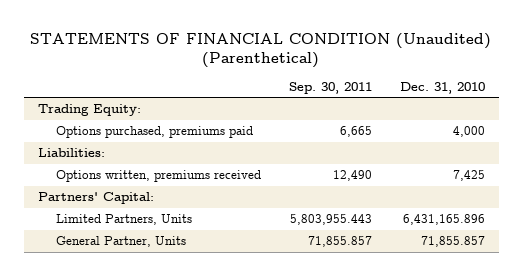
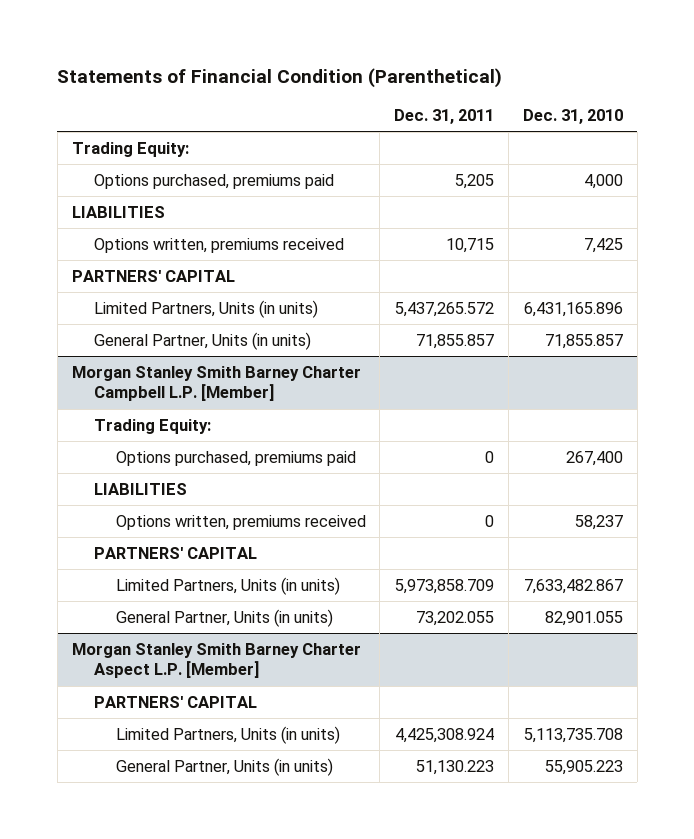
- STATEMENTS OF FINANCIAL CONDITION (Unaudited) (Parenthetical)
+ Statements of Financial Condition (Parenthetical)
- | Sep. 30, 2011 | Dec. 31, 2010
+ | Dec. 31, 2011 | Dec. 31, 2010
- Liabilities:
+ LIABILITIES
- Partners' Capital:
- Limited Partners, Units | 5,803,955.443 | 6,431,165.896
- General Partner, Units | 71,855.857 | 71,855.857
+ PARTNERS' CAPITAL
+ Limited Partners, Units (in units) | 5,437,265.572 | 6,431,165.896
+ General Partner, Units (in units) | 71,855.857 | 71,855.857
+ Morgan Stanley Smith Barney Charter Campbell L.P. [Member]
+ Trading Equity:
+ Options purchased, premiums paid | 0 | 267,400
+ LIABILITIES
+ Options written, premiums received | 0 | 58,237
+ PARTNERS' CAPITAL
+ Limited Partners, Units (in units) | 5,973,858.709 | 7,633,482.867
+ General Partner, Units (in units) | 73,202.055 | 82,901.055
+ Morgan Stanley Smith Barney Charter Aspect L.P. [Member]
+ PARTNERS' CAPITAL
+ Limited Partners, Units (in units) | 4,425,308.924 | 5,113,735.708
+ General Partner, Units (in units) | 51,130.223 | 55,905.223

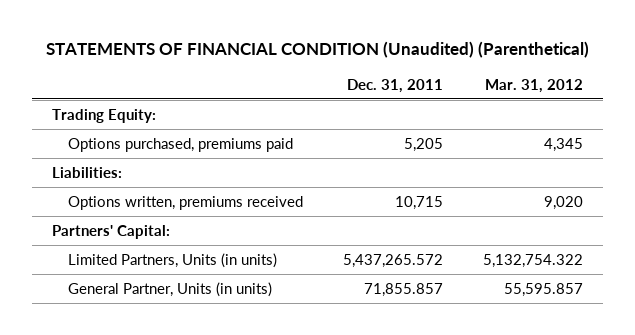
- Statements of Financial Condition (Parenthetical)
+ STATEMENTS OF FINANCIAL CONDITION (Unaudited) (Parenthetical)
- | Dec. 31, 2011 | Dec. 31, 2010
+ | Dec. 31, 2011 | Mar. 31, 2012
- LIABILITIES
+ Liabilities:
- PARTNERS' CAPITAL
+ Partners' Capital:
- Morgan Stanley Smith Barney Charter Campbell L.P. [Member]
- Trading Equity:
- Options purchased, premiums paid | 0 | 267,400
- LIABILITIES
- Options written, premiums received | 0 | 58,237
- PARTNERS' CAPITAL
- Limited Partners, Units (in units) | 5,973,858.709 | 7,633,482.867
- General Partner, Units (in units) | 73,202.055 | 82,901.055
- Morgan Stanley Smith Barney Charter Aspect L.P. [Member]
- PARTNERS' CAPITAL
- Limited Partners, Units (in units) | 4,425,308.924 | 5,113,735.708
- General Partner, Units (in units) | 51,130.223 | 55,905.223

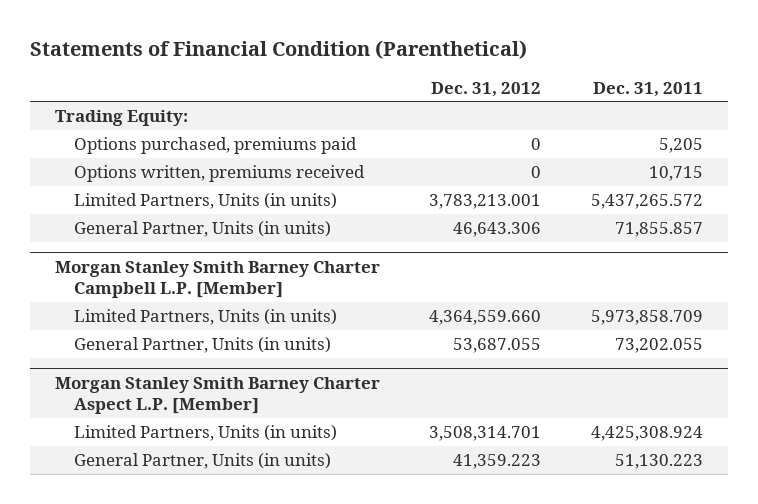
- STATEMENTS OF FINANCIAL CONDITION (Unaudited) (Parenthetical)
+ Statements of Financial Condition (Parenthetical)
- | Dec. 31, 2011 | Mar. 31, 2012
+ | Dec. 31, 2012 | Dec. 31, 2011
- Liabilities:
- Partners' Capital:
+ Morgan Stanley Smith Barney Charter Campbell L.P. [Member]
+ Limited Partners, Units (in units) | 4,364,559.660 | 5,973,858.709
+ General Partner, Units (in units) | 53,687.055 | 73,202.055
+ Morgan Stanley Smith Barney Charter Aspect L.P. [Member]
+ Limited Partners, Units (in units) | 3,508,314.701 | 4,425,308.924
+ General Partner, Units (in units) | 41,359.223 | 51,130.223

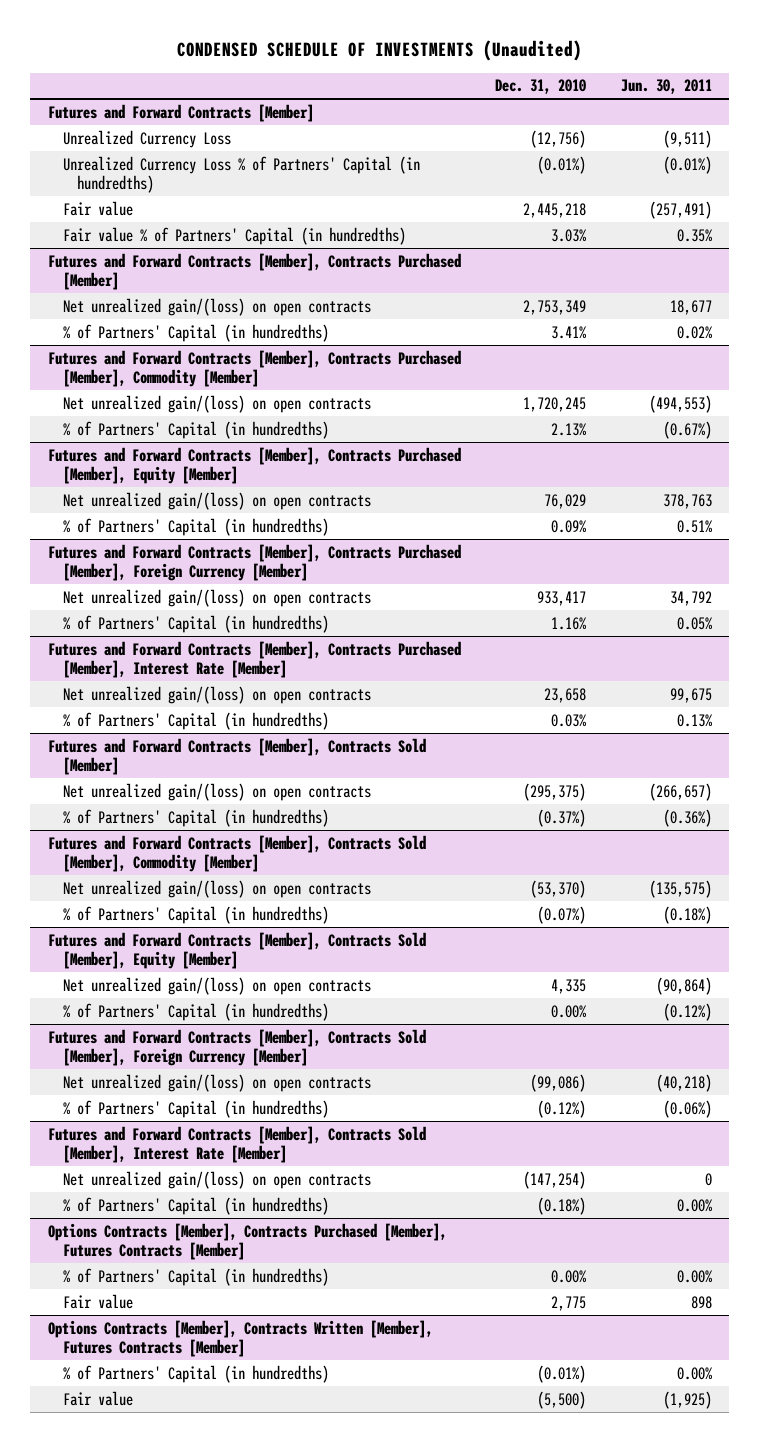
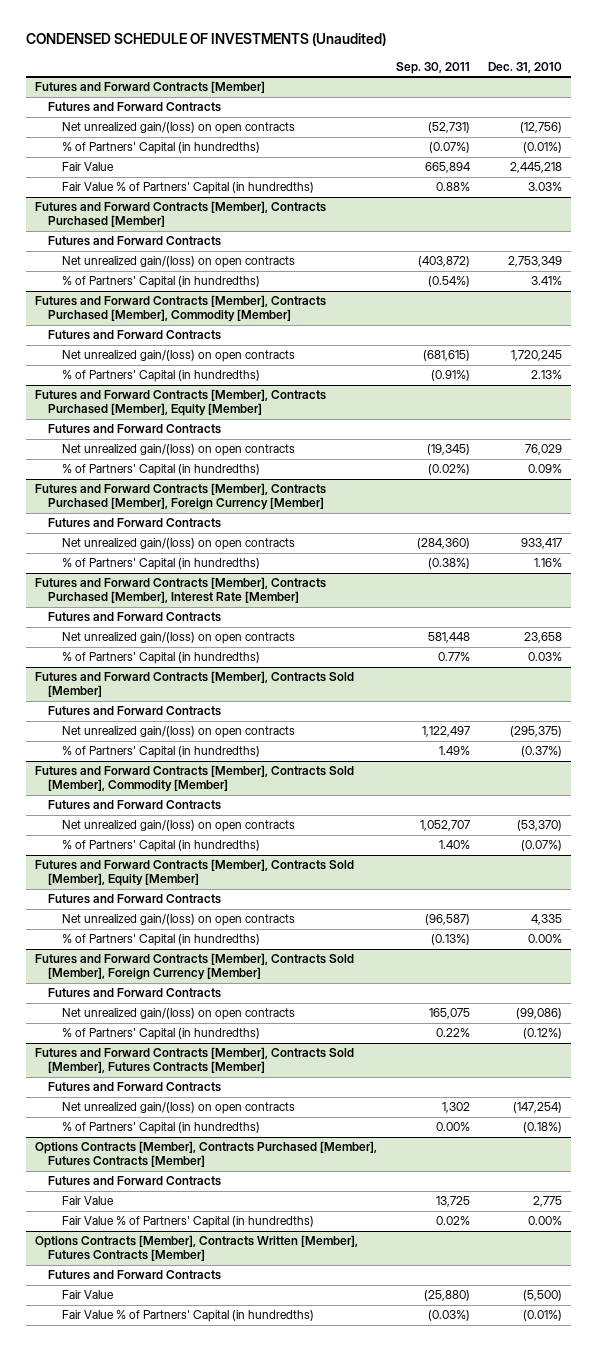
- | Dec. 31, 2010 | Jun. 30, 2011
+ | Sep. 30, 2011 | Dec. 31, 2010
@ Futures and Forward Contracts [Member]
- Unrealized Currency Loss | (12,756) | (9,511)
- Unrealized Currency Loss % of Partners' Capital (in hundredths) | (0.01%) | (0.01%)
- Fair value | 2,445,218 | (257,491)
- Fair value % of Partners' Capital (in hundredths) | 3.03% | 0.35%
+ Futures and Forward Contracts
+ Net unrealized gain/(loss) on open contracts | (52,731) | (12,756)
+ % of Partners' Capital (in hundredths) | (0.07%) | (0.01%)
+ Fair Value | 665,894 | 2,445,218
+ Fair Value % of Partners' Capital (in hundredths) | 0.88% | 3.03%
@ Futures and Forward Contracts [Member], Contracts Purchased [Member]
+ Futures and Forward Contracts
@ Futures and Forward Contracts [Member], Contracts Purchased [Member], Commodity [Member]
+ Futures and Forward Contracts
@ Futures and Forward Contracts [Member], Contracts Purchased [Member], Equity [Member]
+ Futures and Forward Contracts
@ Futures and Forward Contracts [Member], Contracts Purchased [Member], Foreign Currency [Member]
+ Futures and Forward Contracts
@ Futures and Forward Contracts [Member], Contracts Purchased [Member], Interest Rate [Member]
+ Futures and Forward Contracts
@ Futures and Forward Contracts [Member], Contracts Sold [Member]
+ Futures and Forward Contracts
@ Futures and Forward Contracts [Member], Contracts Sold [Member], Commodity [Member]
+ Futures and Forward Contracts
@ Futures and Forward Contracts [Member], Contracts Sold [Member], Equity [Member]
+ Futures and Forward Contracts
@ Futures and Forward Contracts [Member], Contracts Sold [Member], Foreign Currency [Member]
+ Futures and Forward Contracts
- Futures and Forward Contracts [Member], Contracts Sold [Member], Interest Rate [Member]
+ Futures and Forward Contracts [Member], Contracts Sold [Member], Futures Contracts [Member]
+ Futures and Forward Contracts
@ Options Contracts [Member], Contracts Purchased [Member], Futures Contracts [Member]
- % of Partners' Capital (in hundredths) | 0.00% | 0.00%
- Fair value | 2,775 | 898
+ Futures and Forward Contracts
+ Fair Value | 13,725 | 2,775
+ Fair Value % of Partners' Capital (in hundredths) | 0.02% | 0.00%
@ Options Contracts [Member], Contracts Written [Member], Futures Contracts [Member]
- % of Partners' Capital (in hundredths) | (0.01%) | 0.00%
- Fair value | (5,500) | (1,925)
+ Futures and Forward Contracts
+ Fair Value | (25,880) | (5,500)
+ Fair Value % of Partners' Capital (in hundredths) | (0.03%) | (0.01%)

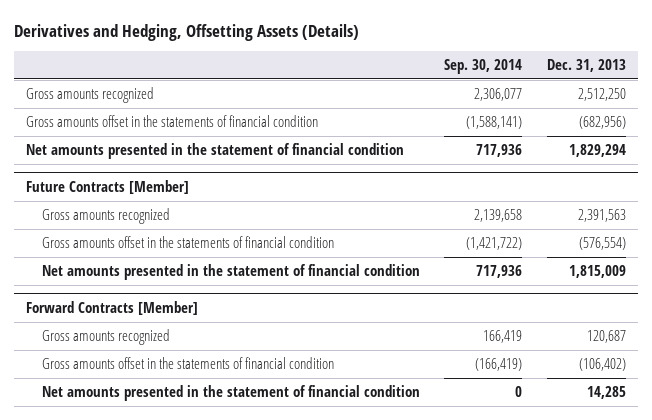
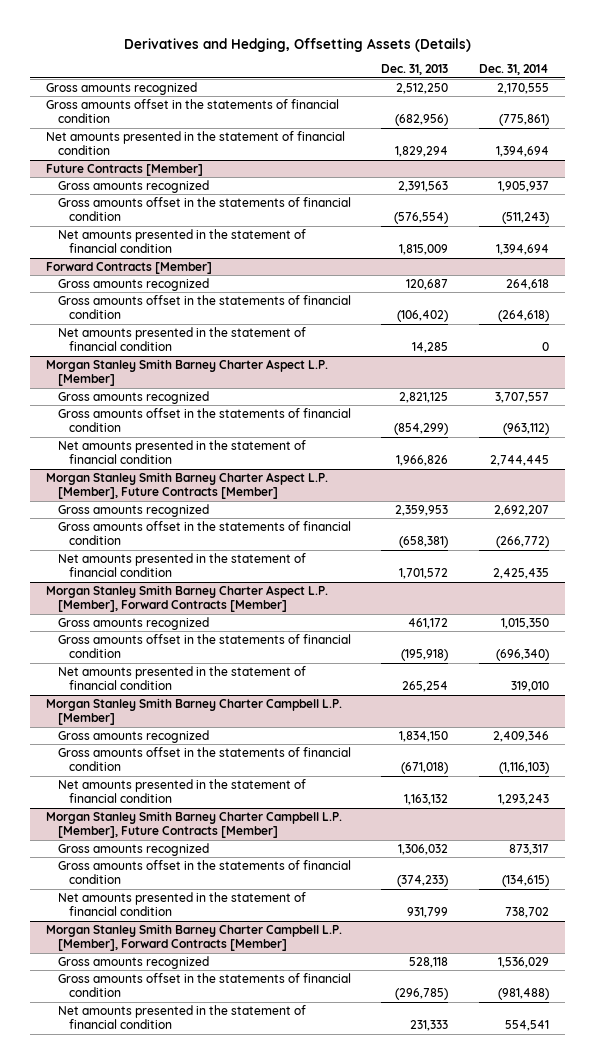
- | Sep. 30, 2014 | Dec. 31, 2013
+ | Dec. 31, 2013 | Dec. 31, 2014
+ Morgan Stanley Smith Barney Charter Aspect L.P. [Member]
+ Gross amounts recognized | 2,821,125 | 3,707,557
+ Gross amounts offset in the statements of financial condition | (854,299) | (963,112)
+ Net amounts presented in the statement of financial condition | 1,966,826 | 2,744,445
+ Morgan Stanley Smith Barney Charter Aspect L.P. [Member], Future Contracts [Member]
+ Gross amounts recognized | 2,359,953 | 2,692,207
+ Gross amounts offset in the statements of financial condition | (658,381) | (266,772)
+ Net amounts presented in the statement of financial condition | 1,701,572 | 2,425,435
+ Morgan Stanley Smith Barney Charter Aspect L.P. [Member], Forward Contracts [Member]
+ Gross amounts recognized | 461,172 | 1,015,350
+ Gross amounts offset in the statements of financial condition | (195,918) | (696,340)
+ Net amounts presented in the statement of financial condition | 265,254 | 319,010
+ Morgan Stanley Smith Barney Charter Campbell L.P. [Member]
+ Gross amounts recognized | 1,834,150 | 2,409,346
+ Gross amounts offset in the statements of financial condition | (671,018) | (1,116,103)
+ Net amounts presented in the statement of financial condition | 1,163,132 | 1,293,243
+ Morgan Stanley Smith Barney Charter Campbell L.P. [Member], Future Contracts [Member]
+ Gross amounts recognized | 1,306,032 | 873,317
+ Gross amounts offset in the statements of financial condition | (374,233) | (134,615)
+ Net amounts presented in the statement of financial condition | 931,799 | 738,702
+ Morgan Stanley Smith Barney Charter Campbell L.P. [Member], Forward Contracts [Member]
+ Gross amounts recognized | 528,118 | 1,536,029
+ Gross amounts offset in the statements of financial condition | (296,785) | (981,488)
+ Net amounts presented in the statement of financial condition | 231,333 | 554,541

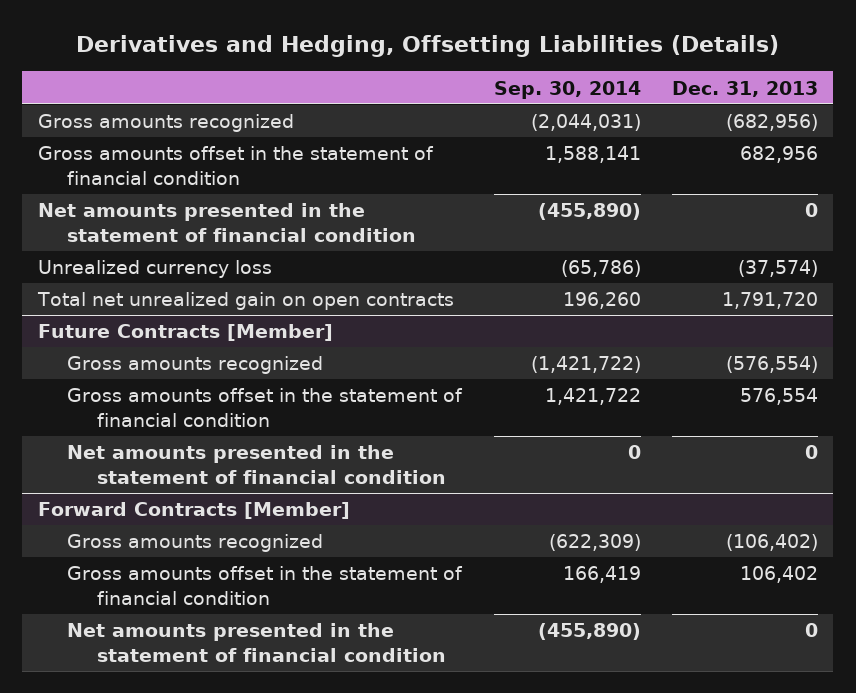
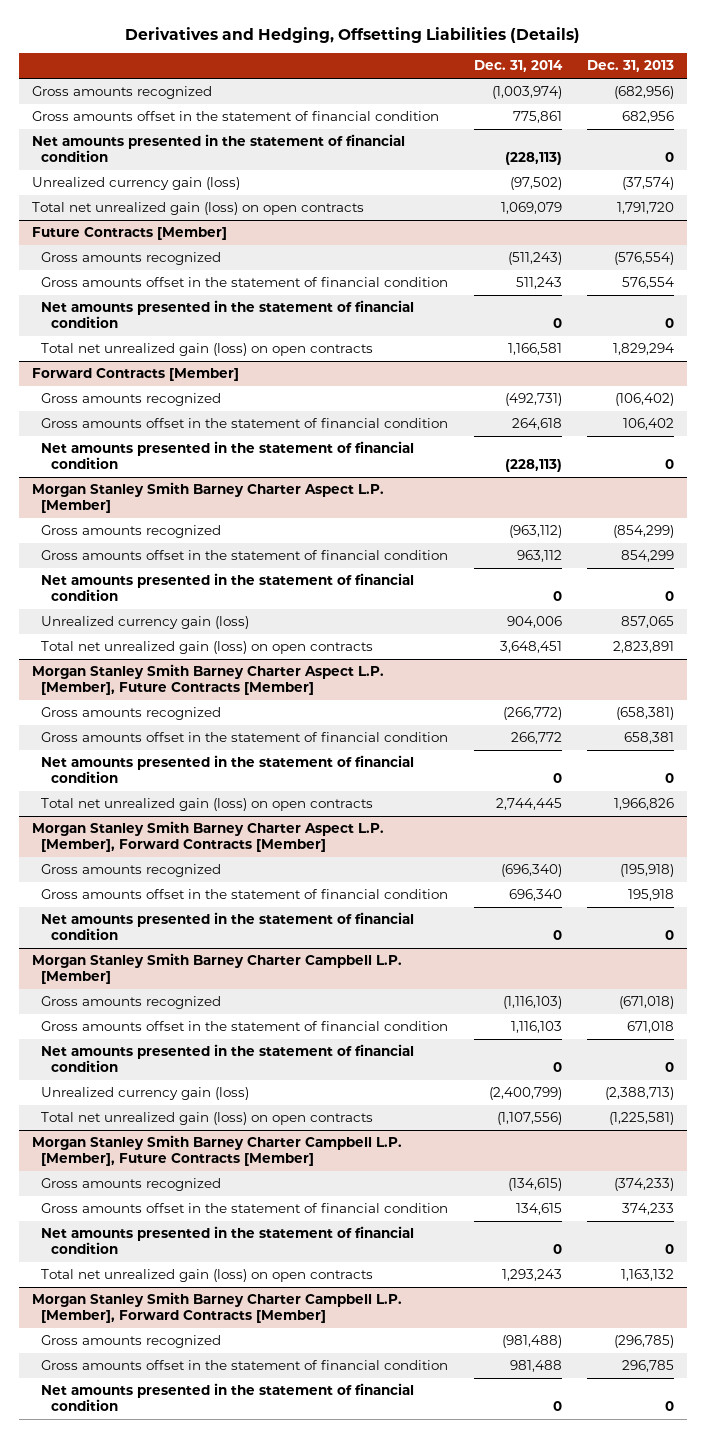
- | Sep. 30, 2014 | Dec. 31, 2013
+ | Dec. 31, 2014 | Dec. 31, 2013
- Unrealized currency loss | (65,786) | (37,574)
- Total net unrealized gain on open contracts | 196,260 | 1,791,720
+ Unrealized currency gain (loss) | (97,502) | (37,574)
+ Total net unrealized gain (loss) on open contracts | 1,069,079 | 1,791,720
@ Future Contracts [Member]
+ Total net unrealized gain (loss) on open contracts | 1,166,581 | 1,829,294
+ Morgan Stanley Smith Barney Charter Aspect L.P. [Member]
+ Gross amounts recognized | (963,112) | (854,299)
+ Gross amounts offset in the statement of financial condition | 963,112 | 854,299
+ Net amounts presented in the statement of financial condition | 0 | 0
+ Unrealized currency gain (loss) | 904,006 | 857,065
+ Total net unrealized gain (loss) on open contracts | 3,648,451 | 2,823,891
+ Morgan Stanley Smith Barney Charter Aspect L.P. [Member], Future Contracts [Member]
+ Gross amounts recognized | (266,772) | (658,381)
+ Gross amounts offset in the statement of financial condition | 266,772 | 658,381
+ Net amounts presented in the statement of financial condition | 0 | 0
+ Total net unrealized gain (loss) on open contracts | 2,744,445 | 1,966,826
+ Morgan Stanley Smith Barney Charter Aspect L.P. [Member], Forward Contracts [Member]
+ Gross amounts recognized | (696,340) | (195,918)
+ Gross amounts offset in the statement of financial condition | 696,340 | 195,918
+ Net amounts presented in the statement of financial condition | 0 | 0
+ Morgan Stanley Smith Barney Charter Campbell L.P. [Member]
+ Gross amounts recognized | (1,116,103) | (671,018)
+ Gross amounts offset in the statement of financial condition | 1,116,103 | 671,018
+ Net amounts presented in the statement of financial condition | 0 | 0
+ Unrealized currency gain (loss) | (2,400,799) | (2,388,713)
+ Total net unrealized gain (loss) on open contracts | (1,107,556) | (1,225,581)
+ Morgan Stanley Smith Barney Charter Campbell L.P. [Member], Future Contracts [Member]
+ Gross amounts recognized | (134,615) | (374,233)
+ Gross amounts offset in the statement of financial condition | 134,615 | 374,233
+ Net amounts presented in the statement of financial condition | 0 | 0
+ Total net unrealized gain (loss) on open contracts | 1,293,243 | 1,163,132
+ Morgan Stanley Smith Barney Charter Campbell L.P. [Member], Forward Contracts [Member]
+ Gross amounts recognized | (981,488) | (296,785)
+ Gross amounts offset in the statement of financial condition | 981,488 | 296,785
+ Net amounts presented in the statement of financial condition | 0 | 0

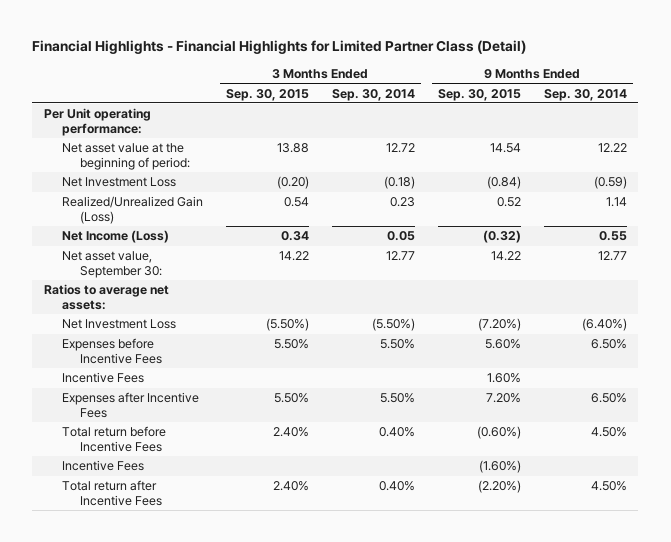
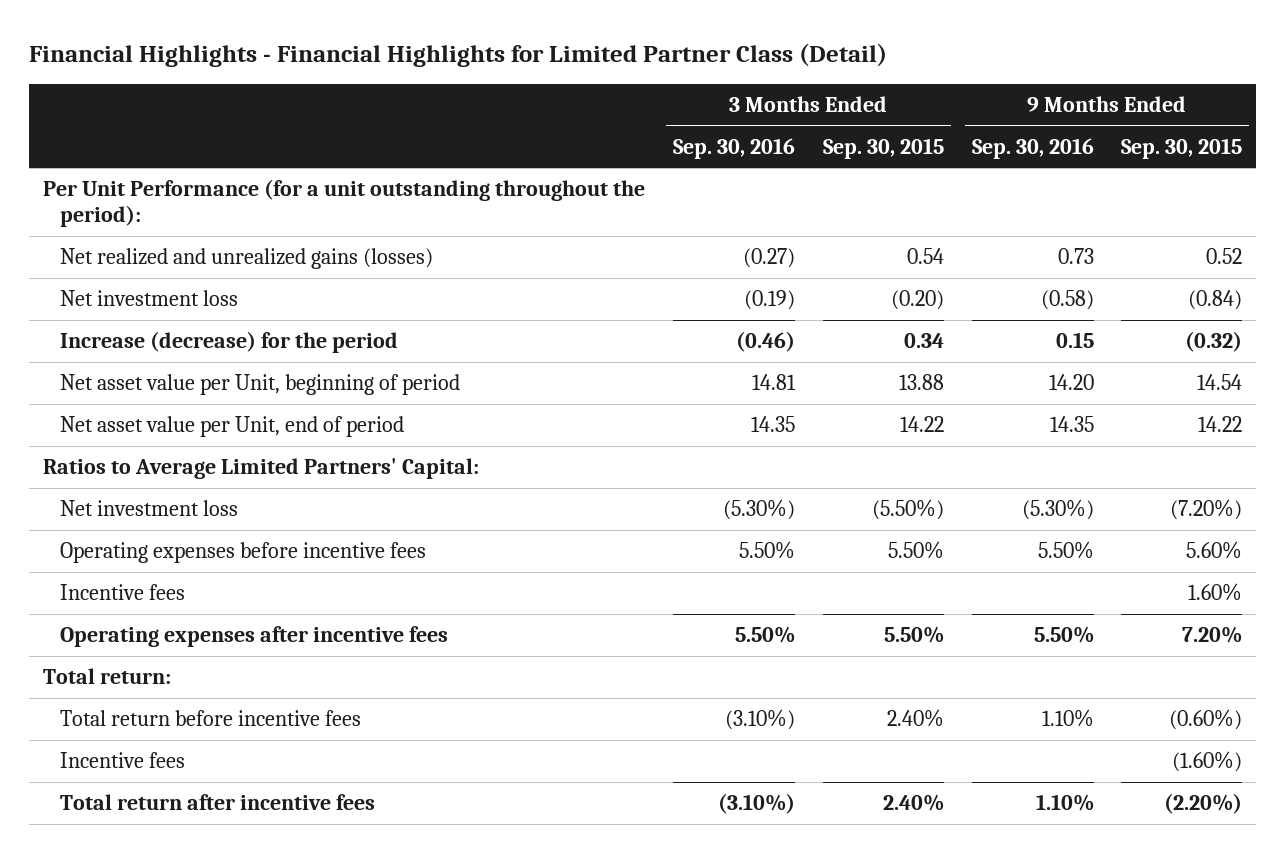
- | 3 Months Ended Sep. 30, 2015 | 3 Months Ended Sep. 30, 2014 | 9 Months Ended Sep. 30, 2015 | 9 Months Ended Sep. 30, 2014
+ | 3 Months Ended Sep. 30, 2016 | 3 Months Ended Sep. 30, 2015 | 9 Months Ended Sep. 30, 2016 | 9 Months Ended Sep. 30, 2015
- Per Unit operating performance:
- Net asset value at the beginning of period: | 13.88 | 12.72 | 14.54 | 12.22
- Net Investment Loss | (0.20) | (0.18) | (0.84) | (0.59)
- Realized/Unrealized Gain (Loss) | 0.54 | 0.23 | 0.52 | 1.14
- Net Income (Loss) | 0.34 | 0.05 | (0.32) | 0.55
- Net asset value, September 30: | 14.22 | 12.77 | 14.22 | 12.77
- Ratios to average net assets:
- Net Investment Loss | (5.50%) | (5.50%) | (7.20%) | (6.40%)
- Expenses before Incentive Fees | 5.50% | 5.50% | 5.60% | 6.50%
- Incentive Fees | | | 1.60% |
- Expenses after Incentive Fees | 5.50% | 5.50% | 7.20% | 6.50%
- Total return before Incentive Fees | 2.40% | 0.40% | (0.60%) | 4.50%
- Incentive Fees | | | (1.60%) |
- Total return after Incentive Fees | 2.40% | 0.40% | (2.20%) | 4.50%
+ Per Unit Performance (for a unit outstanding throughout the period):
+ Net realized and unrealized gains (losses) | (0.27) | 0.54 | 0.73 | 0.52
+ Net investment loss | (0.19) | (0.20) | (0.58) | (0.84)
+ Increase (decrease) for the period | (0.46) | 0.34 | 0.15 | (0.32)
+ Net asset value per Unit, beginning of period | 14.81 | 13.88 | 14.20 | 14.54
+ Net asset value per Unit, end of period | 14.35 | 14.22 | 14.35 | 14.22
+ Ratios to Average Limited Partners' Capital:
+ Net investment loss | (5.30%) | (5.50%) | (5.30%) | (7.20%)
+ Operating expenses before incentive fees | 5.50% | 5.50% | 5.50% | 5.60%
+ Incentive fees | | | | 1.60%
+ Operating expenses after incentive fees | 5.50% | 5.50% | 5.50% | 7.20%
+ Total return:
+ Total return before incentive fees | (3.10%) | 2.40% | 1.10% | (0.60%)
+ Incentive fees | | | | (1.60%)
+ Total return after incentive fees | (3.10%) | 2.40% | 1.10% | (2.20%)

